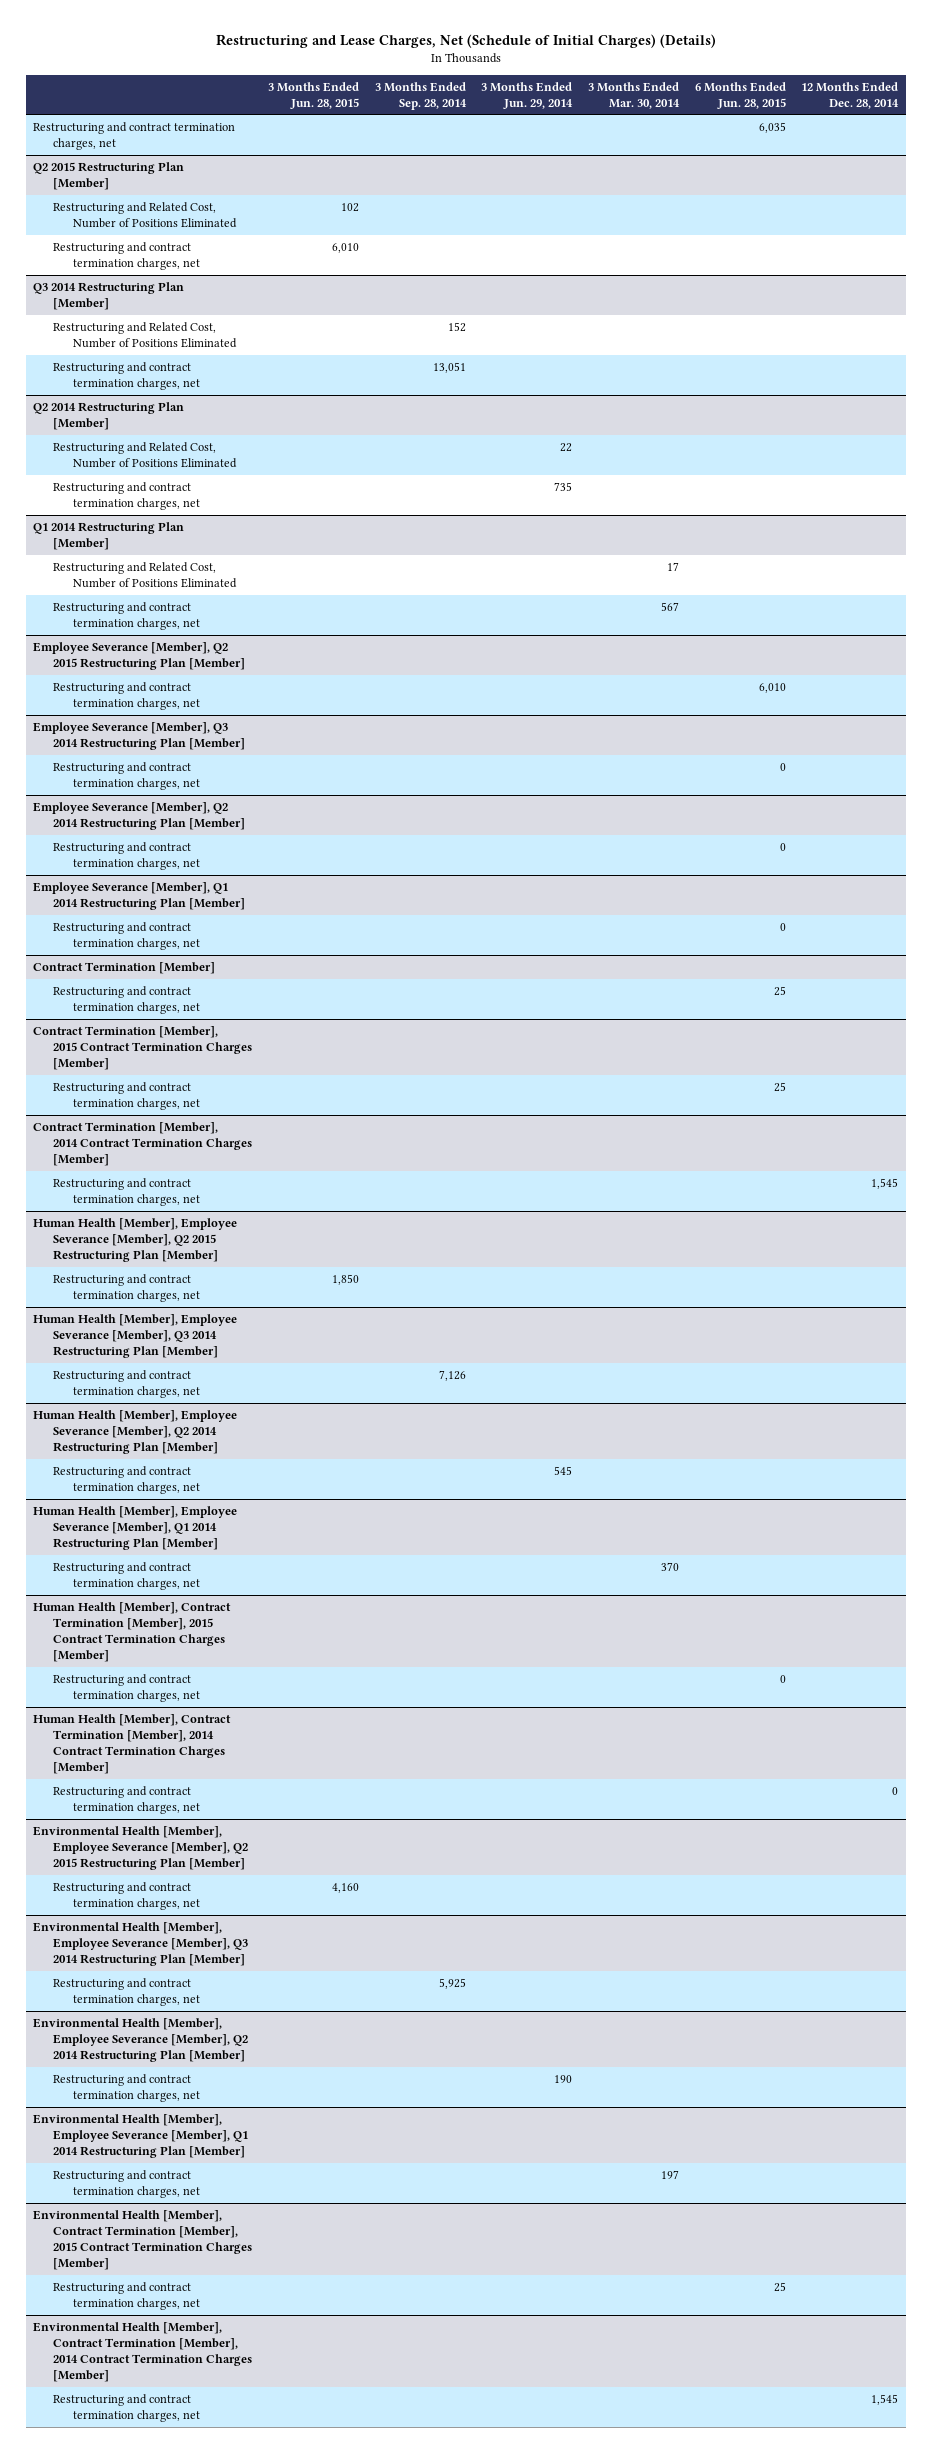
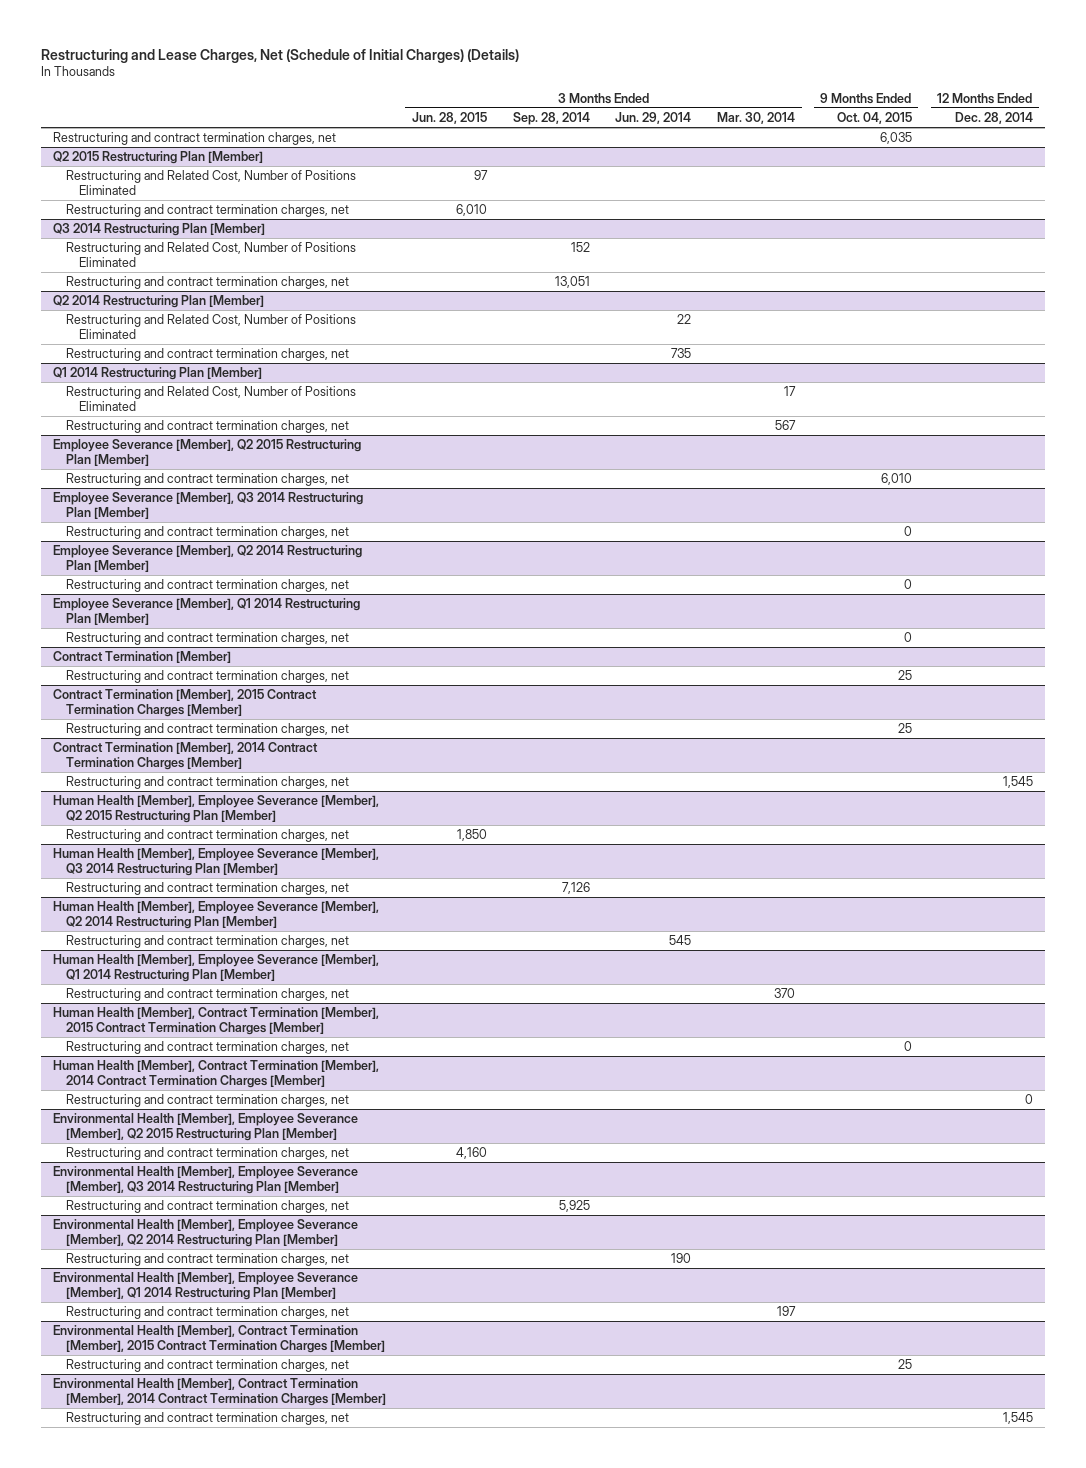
- | 3 Months Ended Jun. 28, 2015 | 3 Months Ended Sep. 28, 2014 | 3 Months Ended Jun. 29, 2014 | 3 Months Ended Mar. 30, 2014 | 6 Months Ended Jun. 28, 2015 | 12 Months Ended Dec. 28, 2014
+ | 3 Months Ended Jun. 28, 2015 | 3 Months Ended Sep. 28, 2014 | 3 Months Ended Jun. 29, 2014 | 3 Months Ended Mar. 30, 2014 | 9 Months Ended Oct. 04, 2015 | 12 Months Ended Dec. 28, 2014
@ Q2 2015 Restructuring Plan [Member]
- Restructuring and Related Cost, Number of Positions Eliminated | 102 | | | | |
+ Restructuring and Related Cost, Number of Positions Eliminated | 97 | | | | |

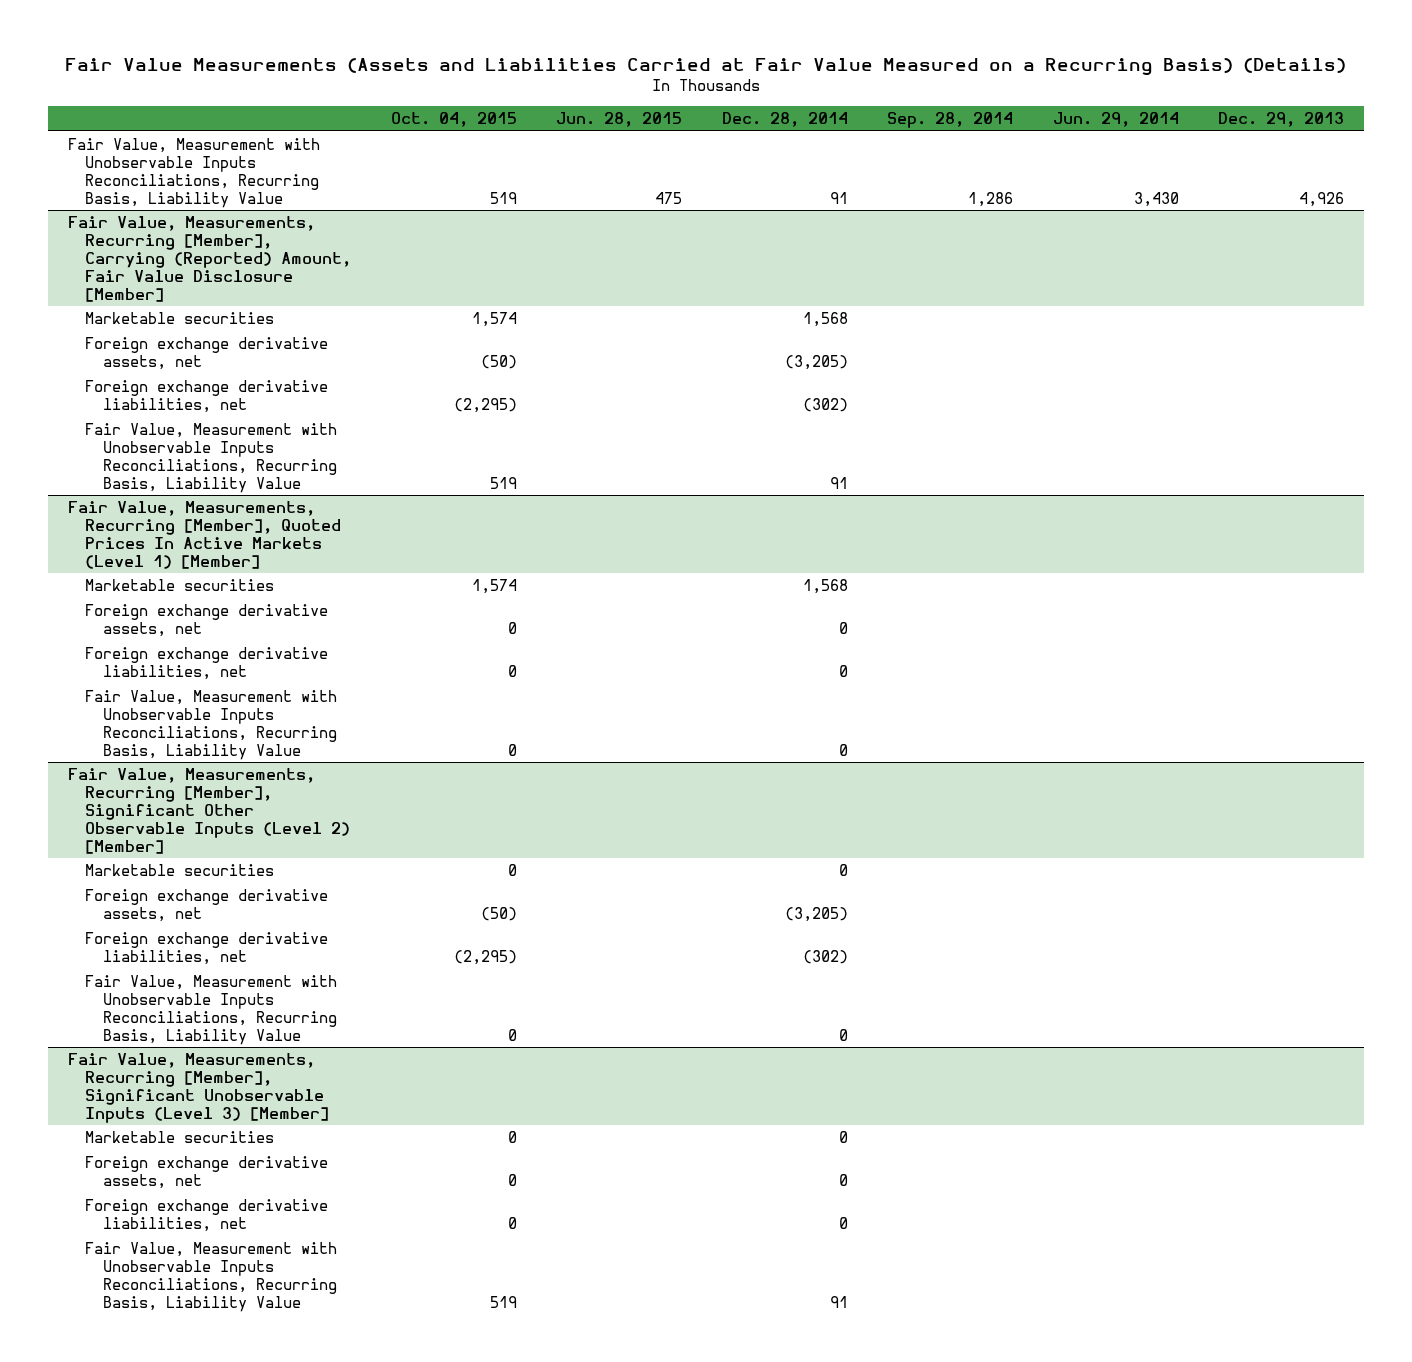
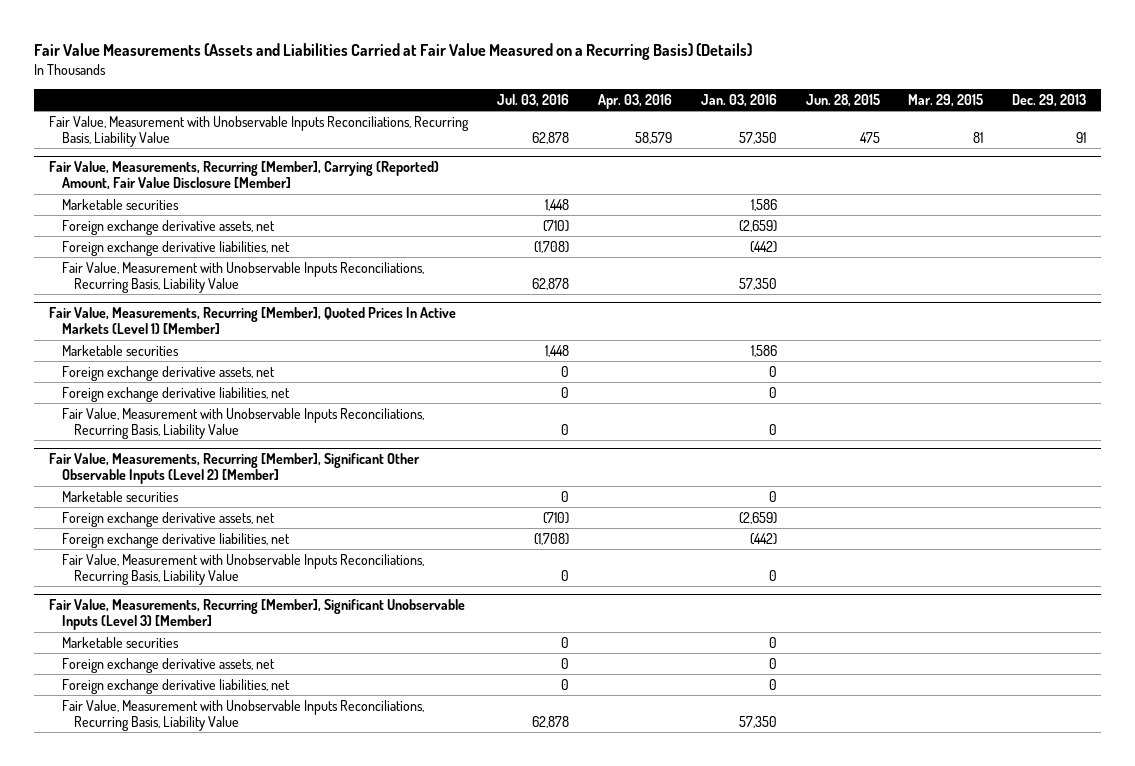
- | Oct. 04, 2015 | Jun. 28, 2015 | Dec. 28, 2014 | Sep. 28, 2014 | Jun. 29, 2014 | Dec. 29, 2013
+ | Jul. 03, 2016 | Apr. 03, 2016 | Jan. 03, 2016 | Jun. 28, 2015 | Mar. 29, 2015 | Dec. 29, 2013
- Fair Value, Measurement with Unobservable Inputs Reconciliations, Recurring Basis, Liability Value | 519 | 475 | 91 | 1,286 | 3,430 | 4,926
+ Fair Value, Measurement with Unobservable Inputs Reconciliations, Recurring Basis, Liability Value | 62,878 | 58,579 | 57,350 | 475 | 81 | 91

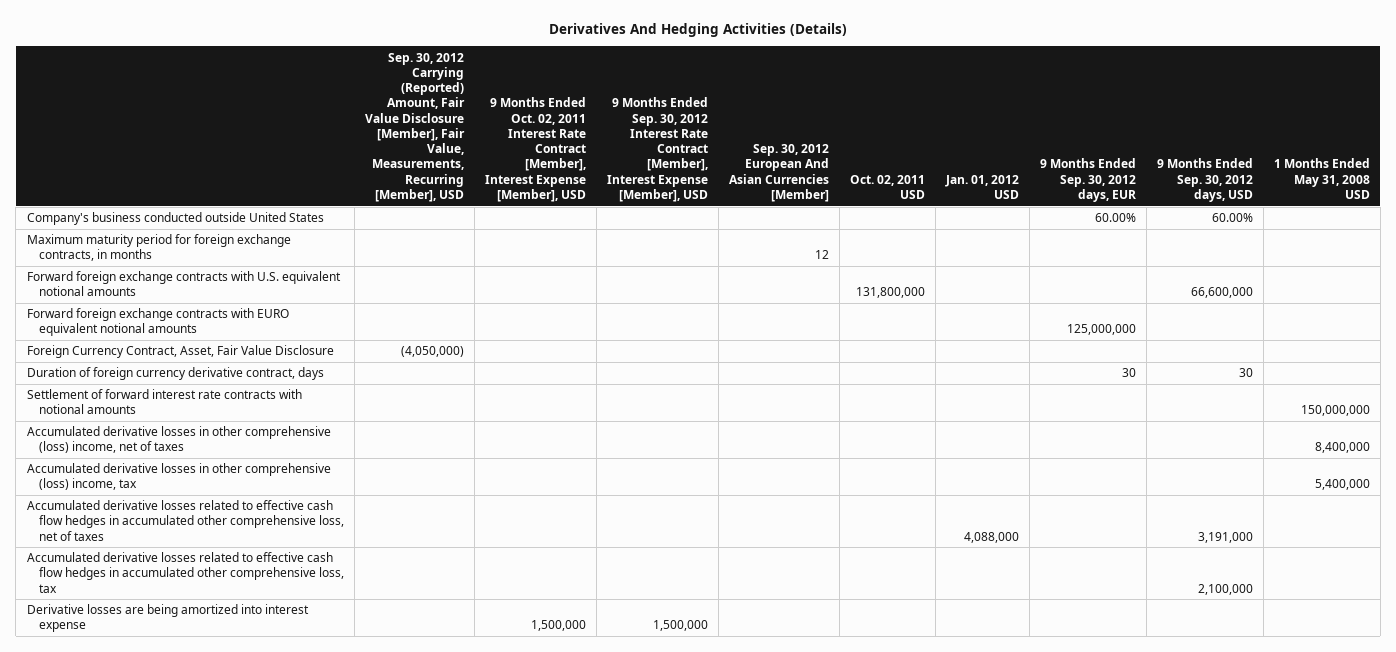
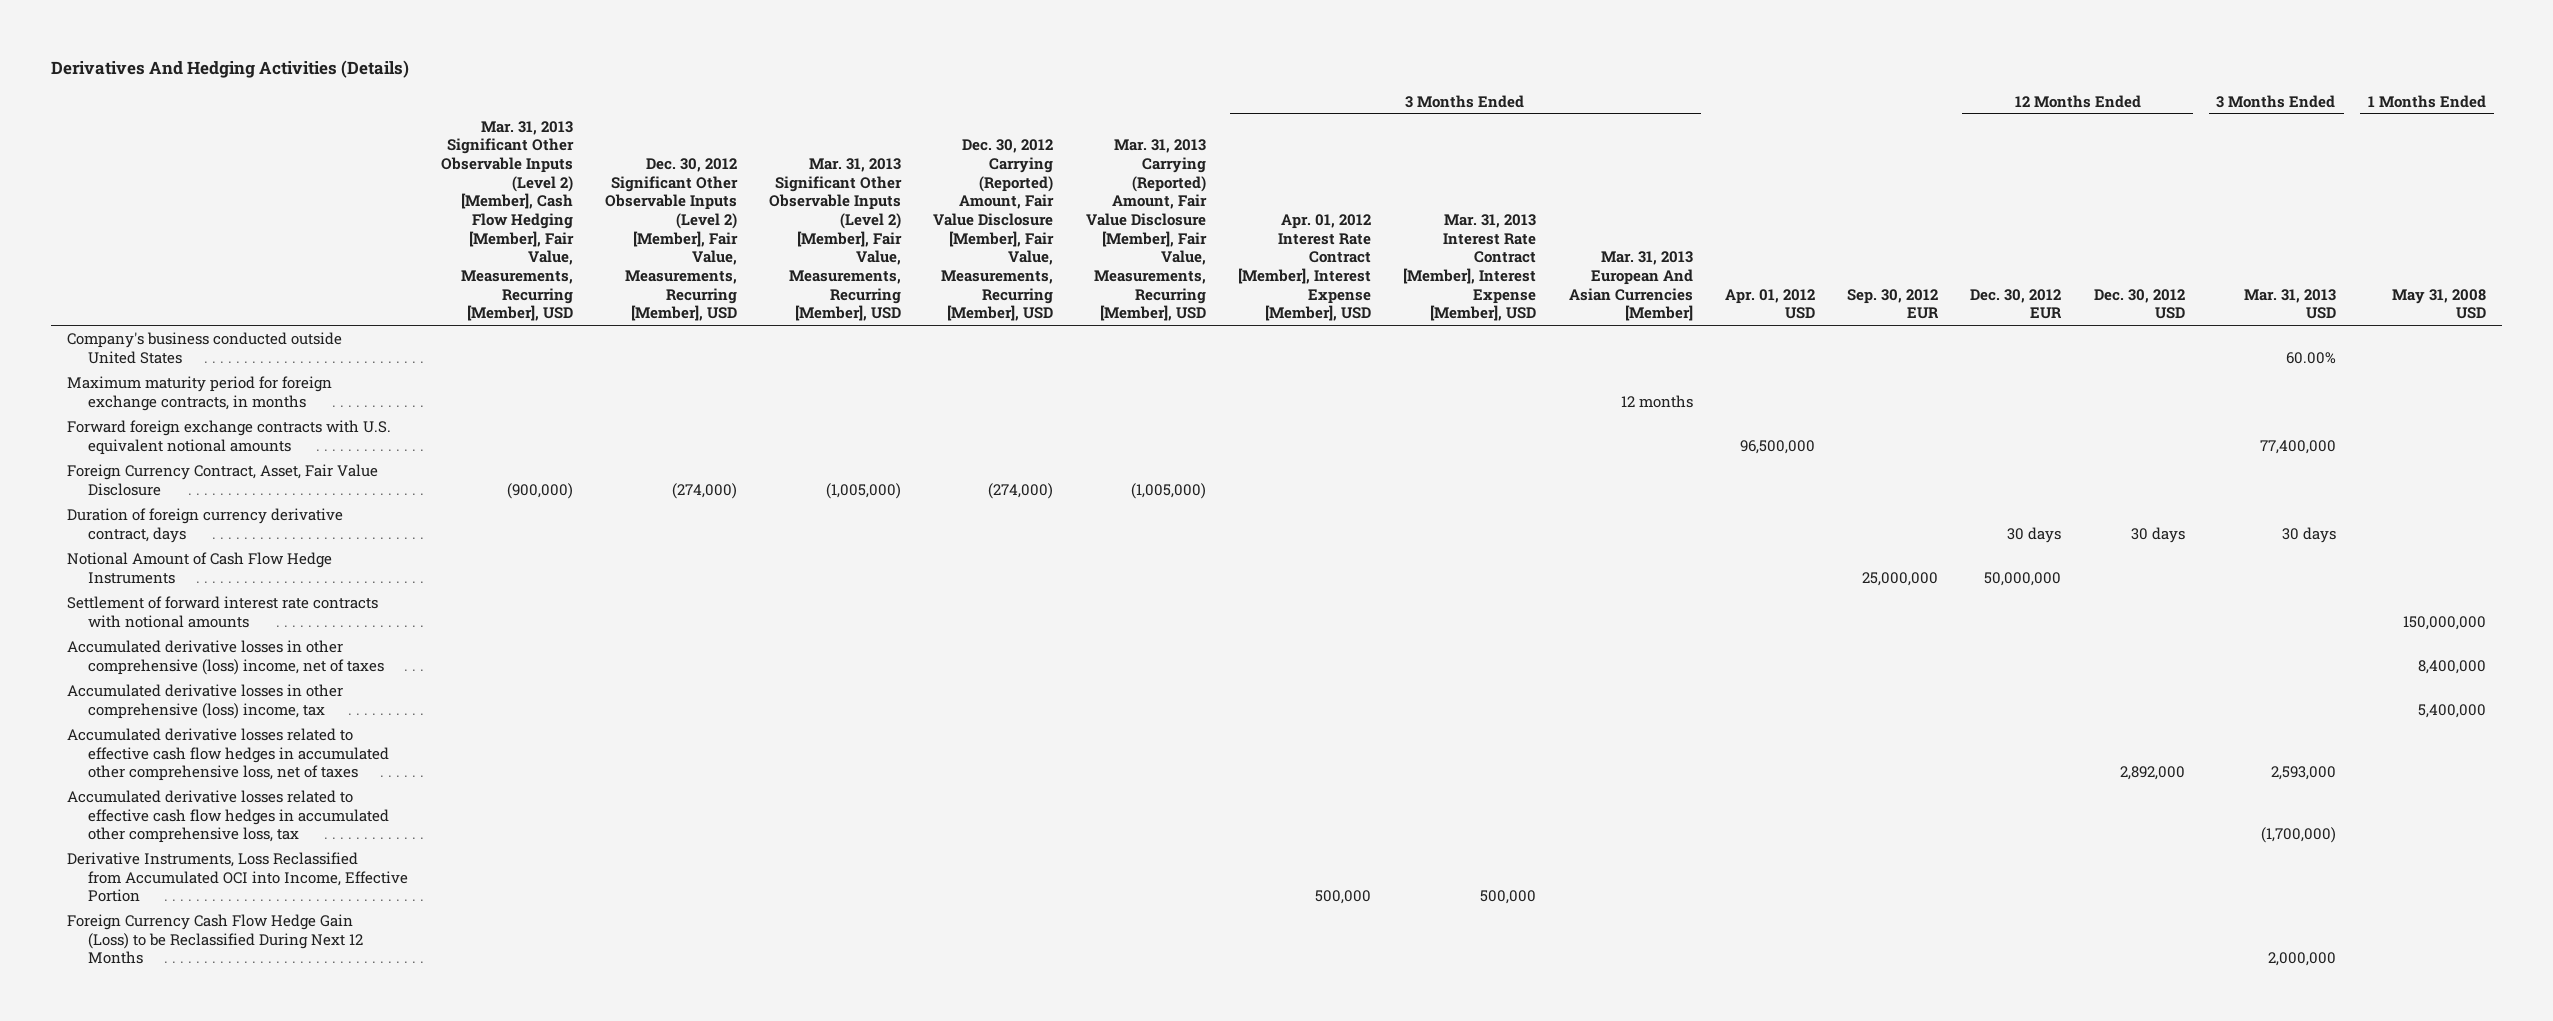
- | Sep. 30, 2012 Carrying (Reported) Amount, Fair Value Disclosure [Member], Fair Value, Measurements, Recurring [Member], USD | 9 Months Ended Oct. 02, 2011 Interest Rate Contract [Member], Interest Expense [Member], USD | 9 Months Ended Sep. 30, 2012 Interest Rate Contract [Member], Interest Expense [Member], USD | Sep. 30, 2012 European And Asian Currencies [Member] | Oct. 02, 2011 USD | Jan. 01, 2012 USD | 9 Months Ended Sep. 30, 2012 days, EUR | 9 Months Ended Sep. 30, 2012 days, USD | 1 Months Ended May 31, 2008 USD
+ | Mar. 31, 2013 Significant Other Observable Inputs (Level 2) [Member], Cash Flow Hedging [Member], Fair Value, Measurements, Recurring [Member], USD | Dec. 30, 2012 Significant Other Observable Inputs (Level 2) [Member], Fair Value, Measurements, Recurring [Member], USD | Mar. 31, 2013 Significant Other Observable Inputs (Level 2) [Member], Fair Value, Measurements, Recurring [Member], USD | Dec. 30, 2012 Carrying (Reported) Amount, Fair Value Disclosure [Member], Fair Value, Measurements, Recurring [Member], USD | Mar. 31, 2013 Carrying (Reported) Amount, Fair Value Disclosure [Member], Fair Value, Measurements, Recurring [Member], USD | 3 Months Ended Apr. 01, 2012 Interest Rate Contract [Member], Interest Expense [Member], USD | 3 Months Ended Mar. 31, 2013 Interest Rate Contract [Member], Interest Expense [Member], USD | 3 Months Ended Mar. 31, 2013 European And Asian Currencies [Member] | Apr. 01, 2012 USD | Sep. 30, 2012 EUR | 12 Months Ended Dec. 30, 2012 EUR | 12 Months Ended Dec. 30, 2012 USD | 3 Months Ended Mar. 31, 2013 USD | 1 Months Ended May 31, 2008 USD
- Forward foreign exchange contracts with EURO equivalent notional amounts | | | | | | | 125,000,000 | |
+ Notional Amount of Cash Flow Hedge Instruments | | | | | | | | | | 25,000,000 | 50,000,000 | | |
- Derivative losses are being amortized into interest expense | | 1,500,000 | 1,500,000 | | | | | |
+ Derivative Instruments, Loss Reclassified from Accumulated OCI into Income, Effective Portion | | | | | | 500,000 | 500,000 | | | | | | |
+ Foreign Currency Cash Flow Hedge Gain (Loss) to be Reclassified During Next 12 Months | | | | | | | | | | | | | 2,000,000 |

